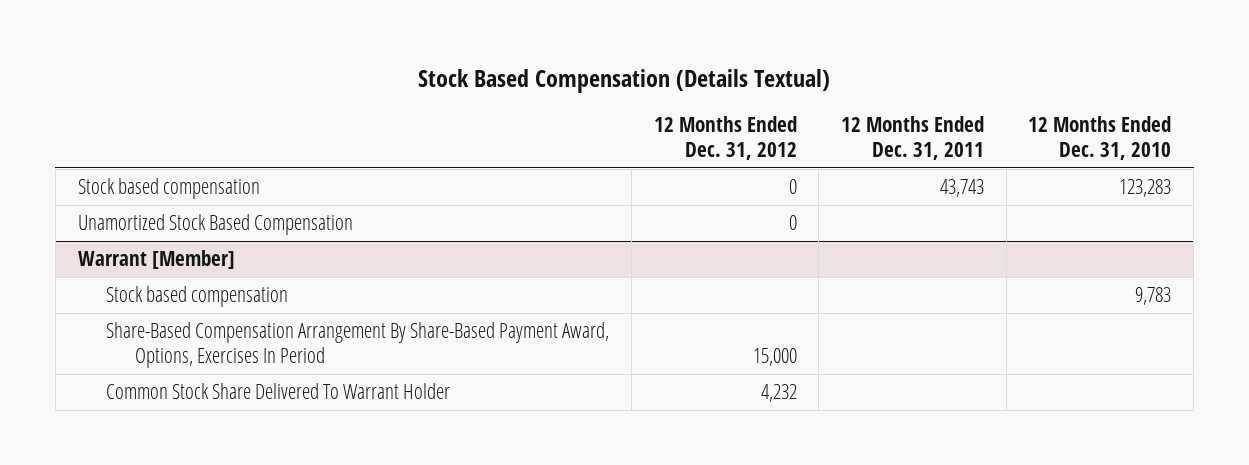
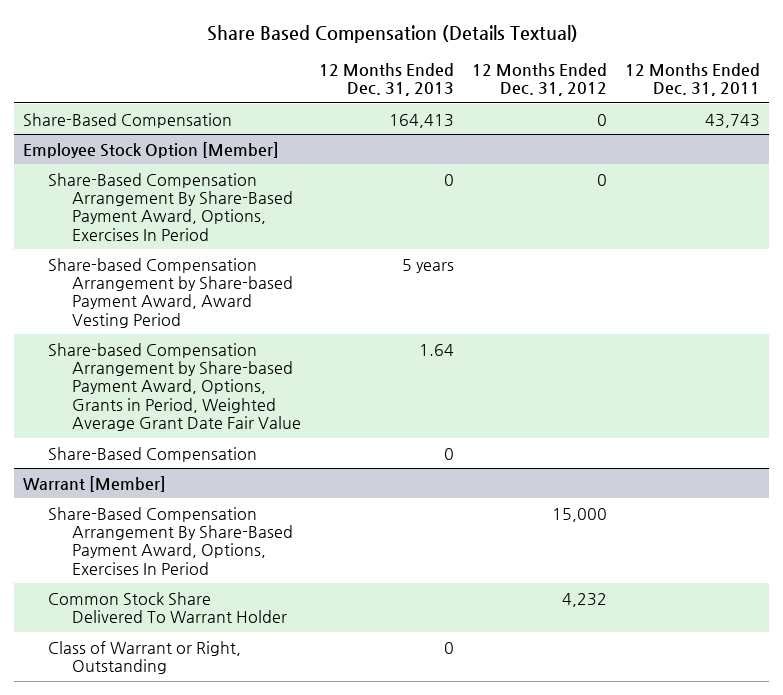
- Stock Based Compensation (Details Textual)
+ Share Based Compensation (Details Textual)
- | 12 Months Ended Dec. 31, 2012 | 12 Months Ended Dec. 31, 2011 | 12 Months Ended Dec. 31, 2010
+ | 12 Months Ended Dec. 31, 2013 | 12 Months Ended Dec. 31, 2012 | 12 Months Ended Dec. 31, 2011
- Stock based compensation | 0 | 43,743 | 123,283
- Unamortized Stock Based Compensation | 0 | |
+ Share-Based Compensation | 164,413 | 0 | 43,743
+ Employee Stock Option [Member]
+ Share-Based Compensation Arrangement By Share-Based Payment Award, Options, Exercises In Period | 0 | 0 |
+ Share-based Compensation Arrangement by Share-based Payment Award, Award Vesting Period | 5 years | |
+ Share-based Compensation Arrangement by Share-based Payment Award, Options, Grants in Period, Weighted Average Grant Date Fair Value | 1.64 | |
+ Share-Based Compensation | 0 | |
@ Warrant [Member]
- Stock based compensation | | | 9,783
+ Class of Warrant or Right, Outstanding | 0 | |

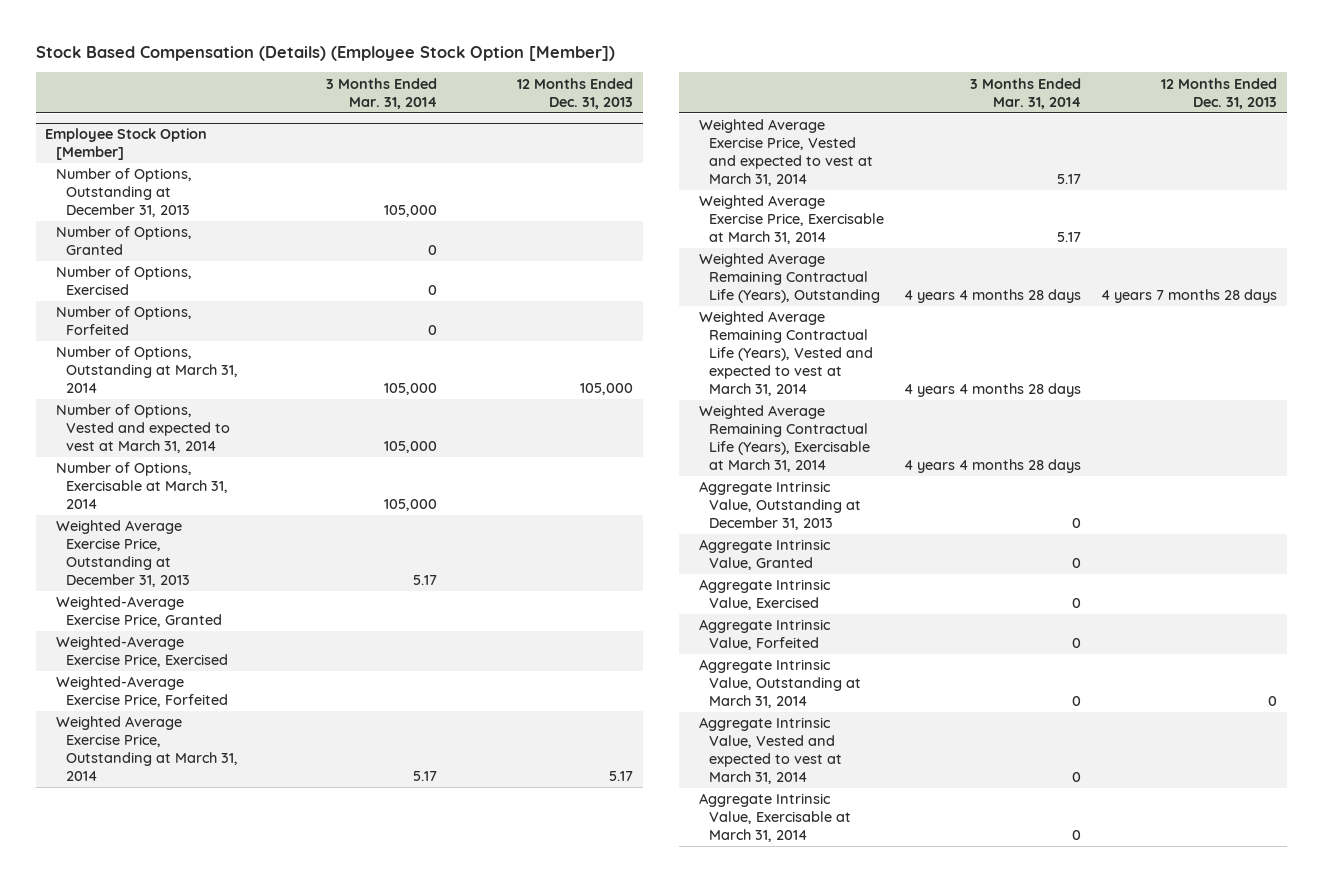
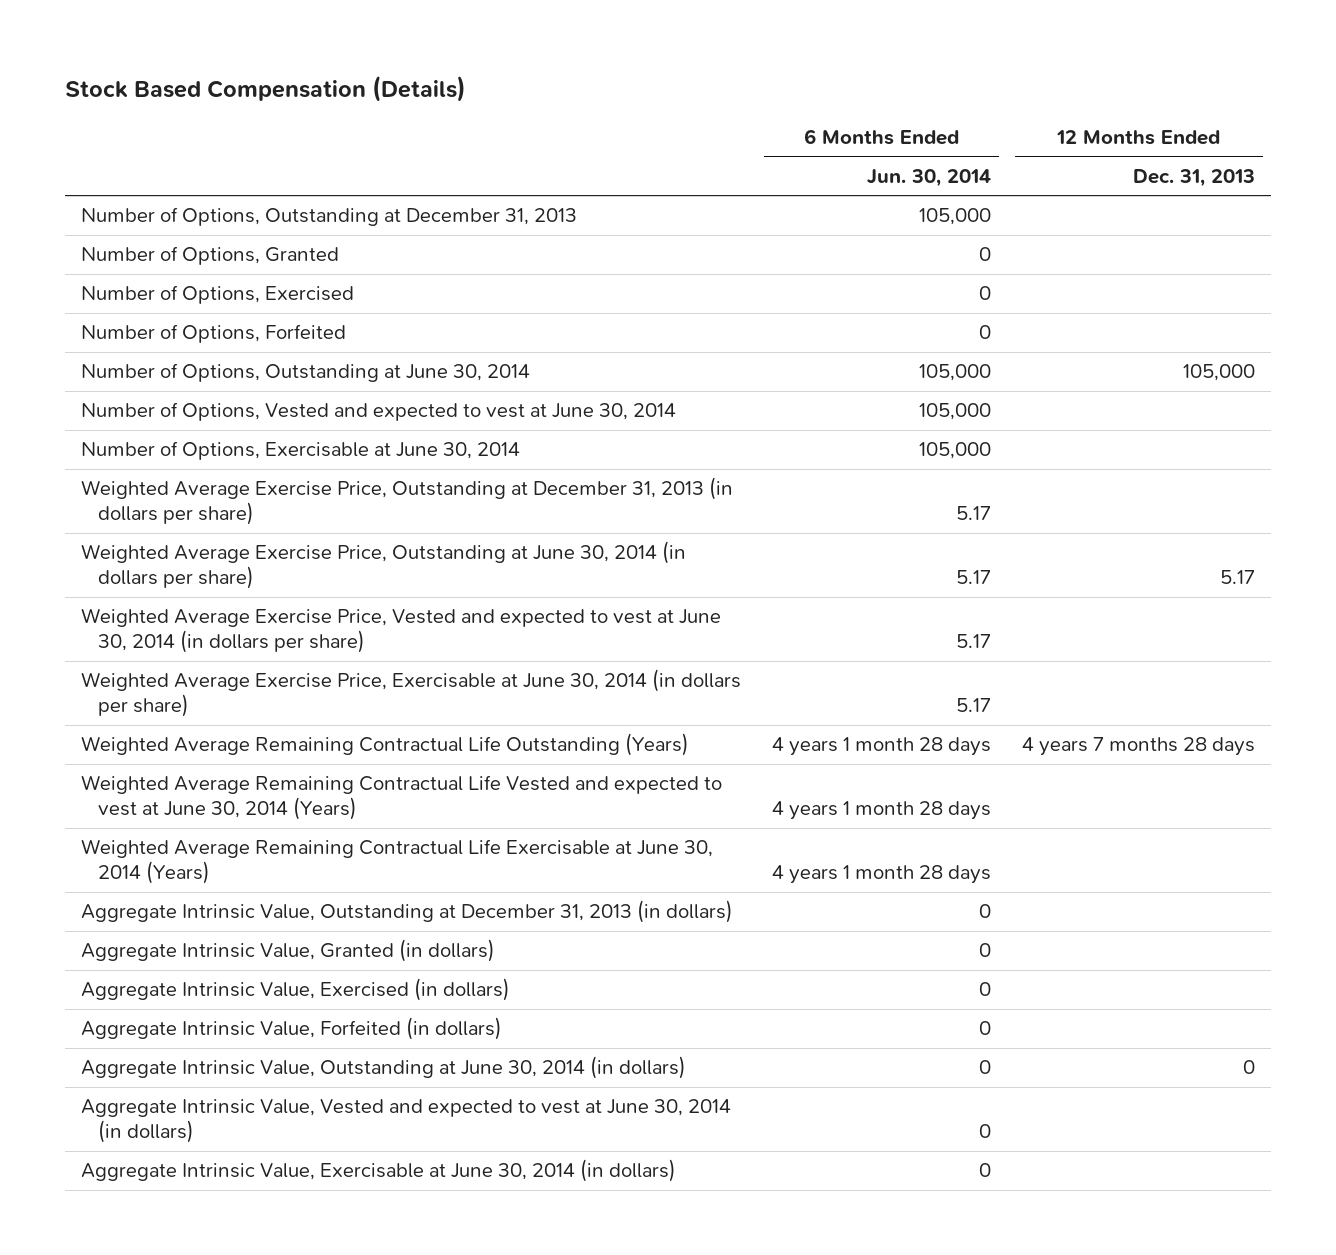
- Stock Based Compensation (Details) (Employee Stock Option [Member])
+ Stock Based Compensation (Details)
- | 3 Months Ended Mar. 31, 2014 | 12 Months Ended Dec. 31, 2013
+ | 6 Months Ended Jun. 30, 2014 | 12 Months Ended Dec. 31, 2013
- Employee Stock Option [Member]
- Number of Options, Outstanding at December 31, 2013 | 105,000 |
- Number of Options, Granted | 0 |
- Number of Options, Exercised | 0 |
- Number of Options, Forfeited | 0 |
- Number of Options, Outstanding at March 31, 2014 | 105,000 | 105,000
- Number of Options, Vested and expected to vest at March 31, 2014 | 105,000 |
- Number of Options, Exercisable at March 31, 2014 | 105,000 |
- Weighted Average Exercise Price, Outstanding at December 31, 2013 | 5.17 |
- Weighted-Average Exercise Price, Granted
- Weighted-Average Exercise Price, Exercised
- Weighted-Average Exercise Price, Forfeited
- Weighted Average Exercise Price, Outstanding at March 31, 2014 | 5.17 | 5.17
- Weighted Average Exercise Price, Vested and expected to vest at March 31, 2014 | 5.17 |
- Weighted Average Exercise Price, Exercisable at March 31, 2014 | 5.17 |
- Weighted Average Remaining Contractual Life (Years), Outstanding | 4 years 4 months 28 days | 4 years 7 months 28 days
- Weighted Average Remaining Contractual Life (Years), Vested and expected to vest at March 31, 2014 | 4 years 4 months 28 days |
- Weighted Average Remaining Contractual Life (Years), Exercisable at March 31, 2014 | 4 years 4 months 28 days |
- Aggregate Intrinsic Value, Outstanding at December 31, 2013 | 0 |
- Aggregate Intrinsic Value, Granted | 0 |
- Aggregate Intrinsic Value, Exercised | 0 |
- Aggregate Intrinsic Value, Forfeited | 0 |
- Aggregate Intrinsic Value, Outstanding at March 31, 2014 | 0 | 0
- Aggregate Intrinsic Value, Vested and expected to vest at March 31, 2014 | 0 |
- Aggregate Intrinsic Value, Exercisable at March 31, 2014 | 0 |
+ Number of Options, Outstanding at December 31, 2013 | 105,000 |
+ Number of Options, Granted | 0 |
+ Number of Options, Exercised | 0 |
+ Number of Options, Forfeited | 0 |
+ Number of Options, Outstanding at June 30, 2014 | 105,000 | 105,000
+ Number of Options, Vested and expected to vest at June 30, 2014 | 105,000 |
+ Number of Options, Exercisable at June 30, 2014 | 105,000 |
+ Weighted Average Exercise Price, Outstanding at December 31, 2013 (in dollars per share) | 5.17 |
+ Weighted Average Exercise Price, Outstanding at June 30, 2014 (in dollars per share) | 5.17 | 5.17
+ Weighted Average Exercise Price, Vested and expected to vest at June 30, 2014 (in dollars per share) | 5.17 |
+ Weighted Average Exercise Price, Exercisable at June 30, 2014 (in dollars per share) | 5.17 |
+ Weighted Average Remaining Contractual Life Outstanding (Years) | 4 years 1 month 28 days | 4 years 7 months 28 days
+ Weighted Average Remaining Contractual Life Vested and expected to vest at June 30, 2014 (Years) | 4 years 1 month 28 days |
+ Weighted Average Remaining Contractual Life Exercisable at June 30, 2014 (Years) | 4 years 1 month 28 days |
+ Aggregate Intrinsic Value, Outstanding at December 31, 2013 (in dollars) | 0 |
+ Aggregate Intrinsic Value, Granted (in dollars) | 0 |
+ Aggregate Intrinsic Value, Exercised (in dollars) | 0 |
+ Aggregate Intrinsic Value, Forfeited (in dollars) | 0 |
+ Aggregate Intrinsic Value, Outstanding at June 30, 2014 (in dollars) | 0 | 0
+ Aggregate Intrinsic Value, Vested and expected to vest at June 30, 2014 (in dollars) | 0 |
+ Aggregate Intrinsic Value, Exercisable at June 30, 2014 (in dollars) | 0 |

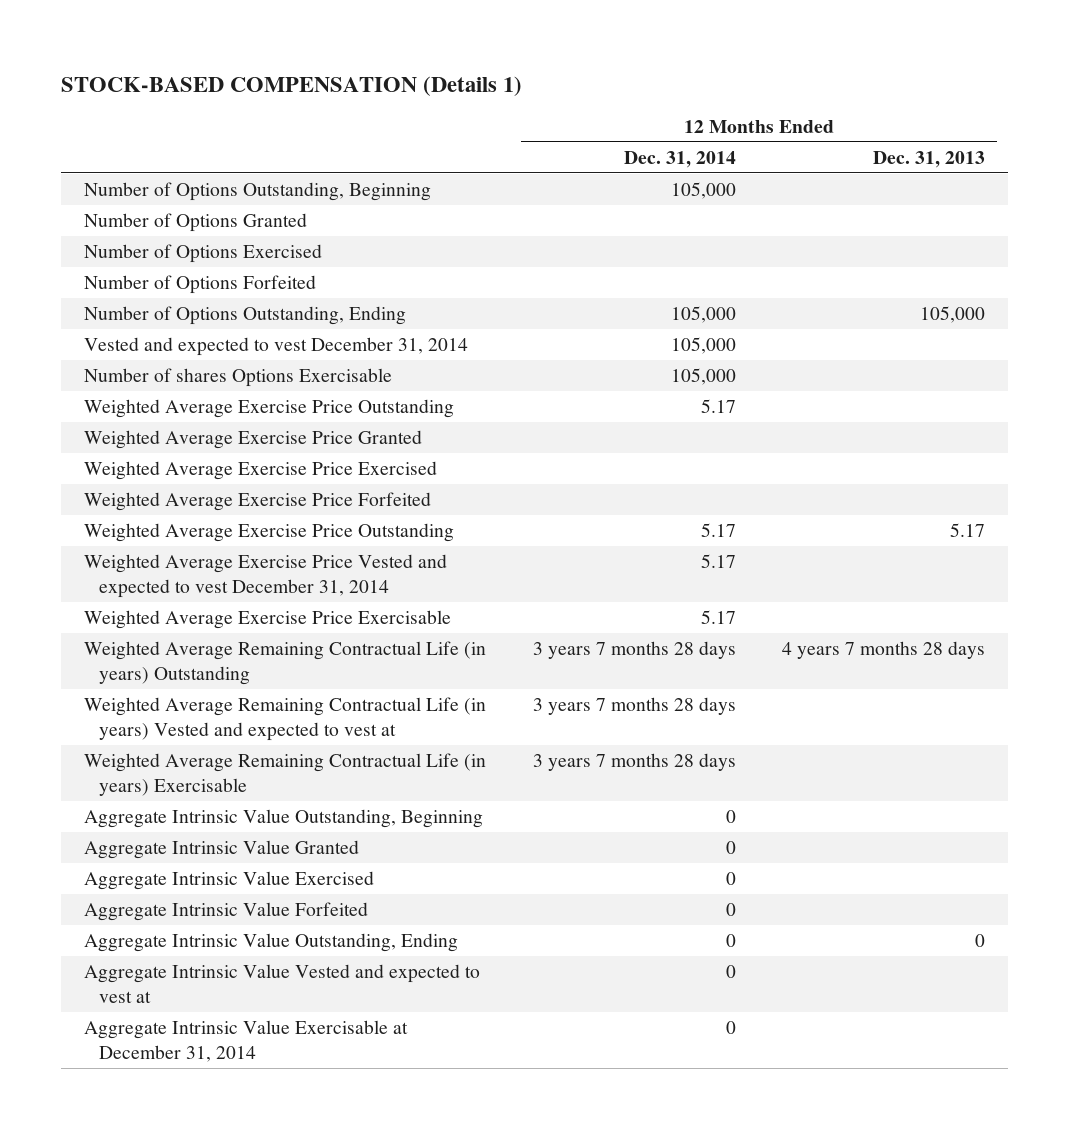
- Stock Based Compensation (Details)
+ STOCK-BASED COMPENSATION (Details 1)
- | 6 Months Ended Jun. 30, 2014 | 12 Months Ended Dec. 31, 2013
+ | 12 Months Ended Dec. 31, 2014 | 12 Months Ended Dec. 31, 2013
- Number of Options, Outstanding at December 31, 2013 | 105,000 |
- Number of Options, Granted | 0 |
- Number of Options, Exercised | 0 |
- Number of Options, Forfeited | 0 |
- Number of Options, Outstanding at June 30, 2014 | 105,000 | 105,000
- Number of Options, Vested and expected to vest at June 30, 2014 | 105,000 |
- Number of Options, Exercisable at June 30, 2014 | 105,000 |
- Weighted Average Exercise Price, Outstanding at December 31, 2013 (in dollars per share) | 5.17 |
- Weighted Average Exercise Price, Outstanding at June 30, 2014 (in dollars per share) | 5.17 | 5.17
- Weighted Average Exercise Price, Vested and expected to vest at June 30, 2014 (in dollars per share) | 5.17 |
- Weighted Average Exercise Price, Exercisable at June 30, 2014 (in dollars per share) | 5.17 |
- Weighted Average Remaining Contractual Life Outstanding (Years) | 4 years 1 month 28 days | 4 years 7 months 28 days
- Weighted Average Remaining Contractual Life Vested and expected to vest at June 30, 2014 (Years) | 4 years 1 month 28 days |
- Weighted Average Remaining Contractual Life Exercisable at June 30, 2014 (Years) | 4 years 1 month 28 days |
- Aggregate Intrinsic Value, Outstanding at December 31, 2013 (in dollars) | 0 |
- Aggregate Intrinsic Value, Granted (in dollars) | 0 |
- Aggregate Intrinsic Value, Exercised (in dollars) | 0 |
- Aggregate Intrinsic Value, Forfeited (in dollars) | 0 |
- Aggregate Intrinsic Value, Outstanding at June 30, 2014 (in dollars) | 0 | 0
- Aggregate Intrinsic Value, Vested and expected to vest at June 30, 2014 (in dollars) | 0 |
- Aggregate Intrinsic Value, Exercisable at June 30, 2014 (in dollars) | 0 |
+ Number of Options Outstanding, Beginning | 105,000 |
+ Number of Options Granted
+ Number of Options Exercised
+ Number of Options Forfeited
+ Number of Options Outstanding, Ending | 105,000 | 105,000
+ Vested and expected to vest December 31, 2014 | 105,000 |
+ Number of shares Options Exercisable | 105,000 |
+ Weighted Average Exercise Price Outstanding | 5.17 |
+ Weighted Average Exercise Price Granted
+ Weighted Average Exercise Price Exercised
+ Weighted Average Exercise Price Forfeited
+ Weighted Average Exercise Price Outstanding | 5.17 | 5.17
+ Weighted Average Exercise Price Vested and expected to vest December 31, 2014 | 5.17 |
+ Weighted Average Exercise Price Exercisable | 5.17 |
+ Weighted Average Remaining Contractual Life (in years) Outstanding | 3 years 7 months 28 days | 4 years 7 months 28 days
+ Weighted Average Remaining Contractual Life (in years) Vested and expected to vest at | 3 years 7 months 28 days |
+ Weighted Average Remaining Contractual Life (in years) Exercisable | 3 years 7 months 28 days |
+ Aggregate Intrinsic Value Outstanding, Beginning | 0 |
+ Aggregate Intrinsic Value Granted | 0 |
+ Aggregate Intrinsic Value Exercised | 0 |
+ Aggregate Intrinsic Value Forfeited | 0 |
+ Aggregate Intrinsic Value Outstanding, Ending | 0 | 0
+ Aggregate Intrinsic Value Vested and expected to vest at | 0 |
+ Aggregate Intrinsic Value Exercisable at December 31, 2014 | 0 |

